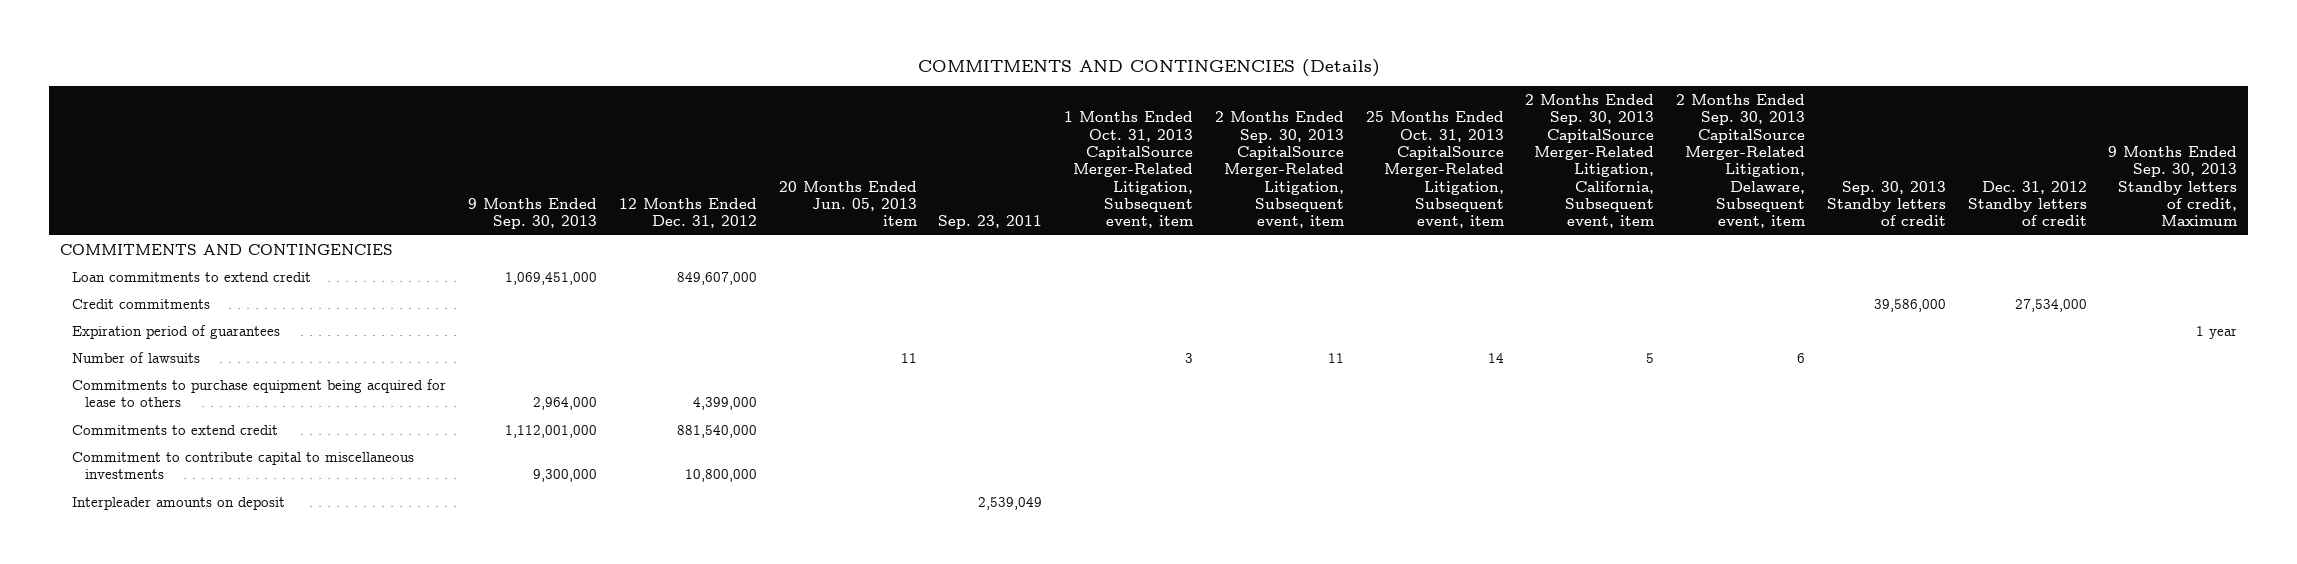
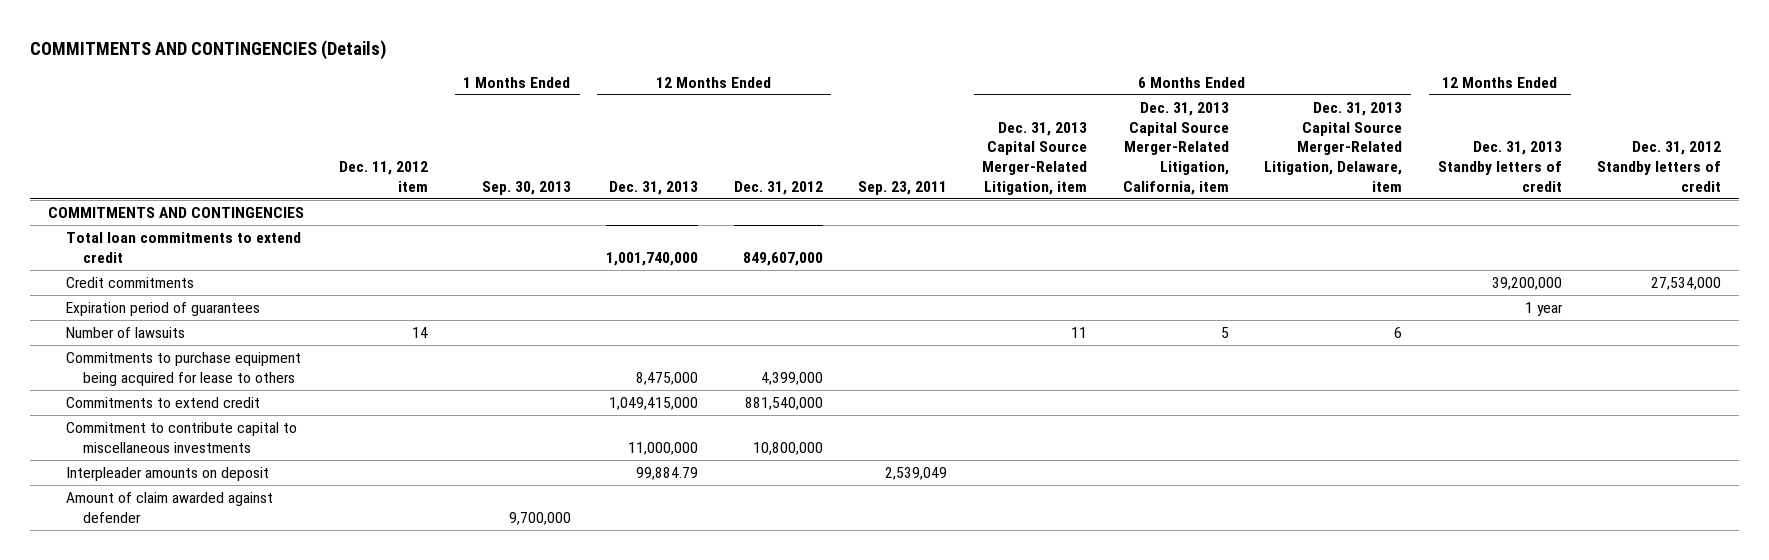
- | 9 Months Ended Sep. 30, 2013 | 12 Months Ended Dec. 31, 2012 | 20 Months Ended Jun. 05, 2013 item | Sep. 23, 2011 | 1 Months Ended Oct. 31, 2013 CapitalSource Merger-Related Litigation, Subsequent event, item | 2 Months Ended Sep. 30, 2013 CapitalSource Merger-Related Litigation, Subsequent event, item | 25 Months Ended Oct. 31, 2013 CapitalSource Merger-Related Litigation, Subsequent event, item | 2 Months Ended Sep. 30, 2013 CapitalSource Merger-Related Litigation, California, Subsequent event, item | 2 Months Ended Sep. 30, 2013 CapitalSource Merger-Related Litigation, Delaware, Subsequent event, item | Sep. 30, 2013 Standby letters of credit | Dec. 31, 2012 Standby letters of credit | 9 Months Ended Sep. 30, 2013 Standby letters of credit, Maximum
+ | Dec. 11, 2012 item | 1 Months Ended Sep. 30, 2013 | 12 Months Ended Dec. 31, 2013 | 12 Months Ended Dec. 31, 2012 | Sep. 23, 2011 | 6 Months Ended Dec. 31, 2013 Capital Source Merger-Related Litigation, item | 6 Months Ended Dec. 31, 2013 Capital Source Merger-Related Litigation, California, item | 6 Months Ended Dec. 31, 2013 Capital Source Merger-Related Litigation, Delaware, item | 12 Months Ended Dec. 31, 2013 Standby letters of credit | Dec. 31, 2012 Standby letters of credit
- Loan commitments to extend credit | 1,069,451,000 | 849,607,000 | | | | | | | | | |
+ Total loan commitments to extend credit | | | 1,001,740,000 | 849,607,000 | | | | | |
+ Amount of claim awarded against defender | | 9,700,000 | | | | | | | |

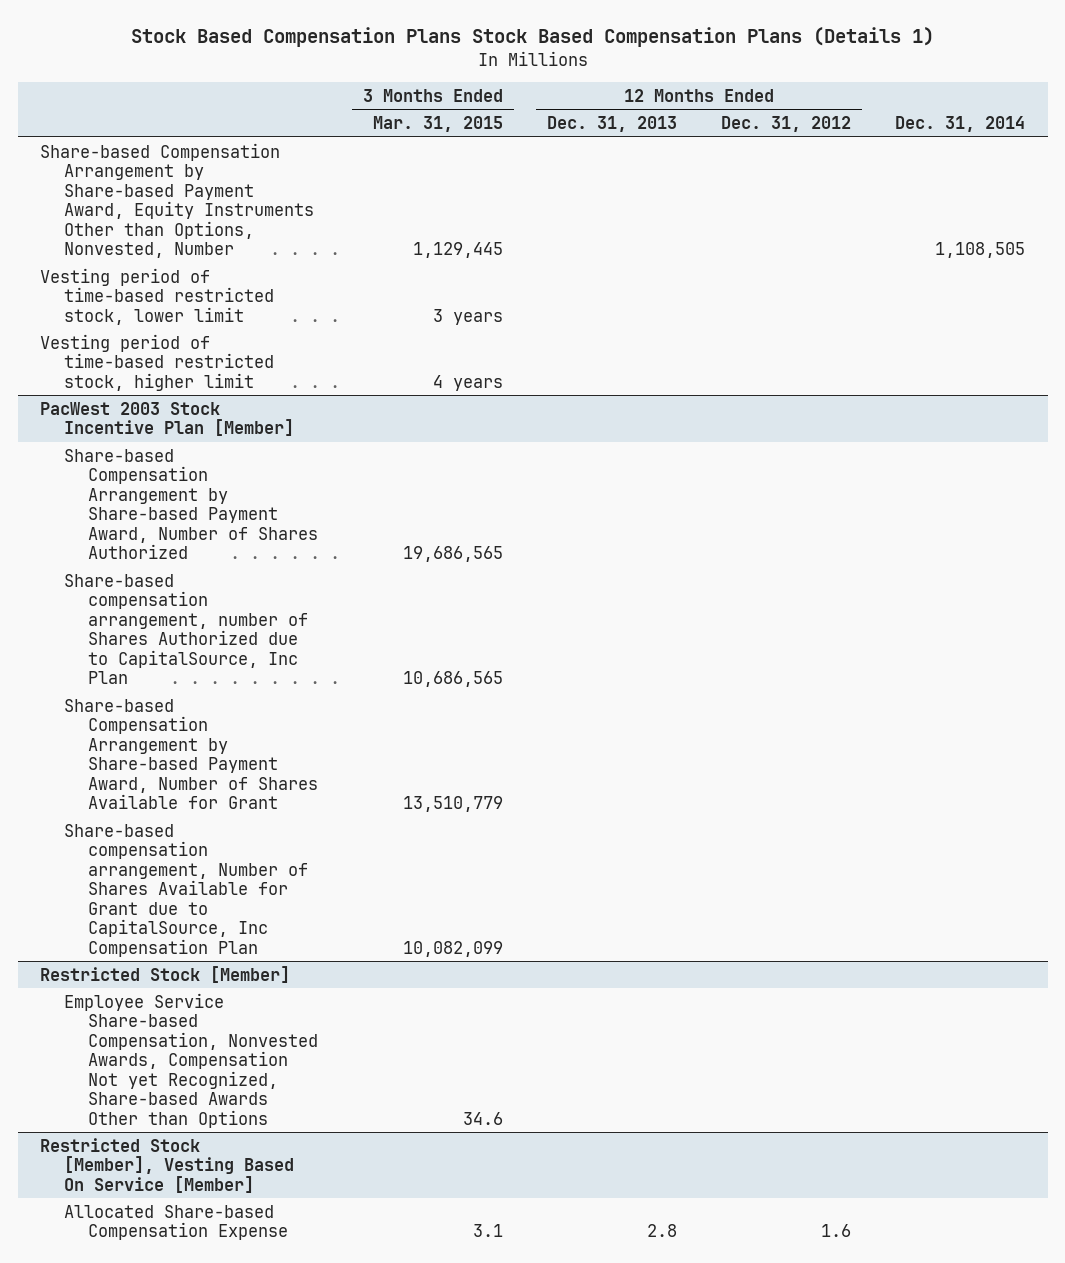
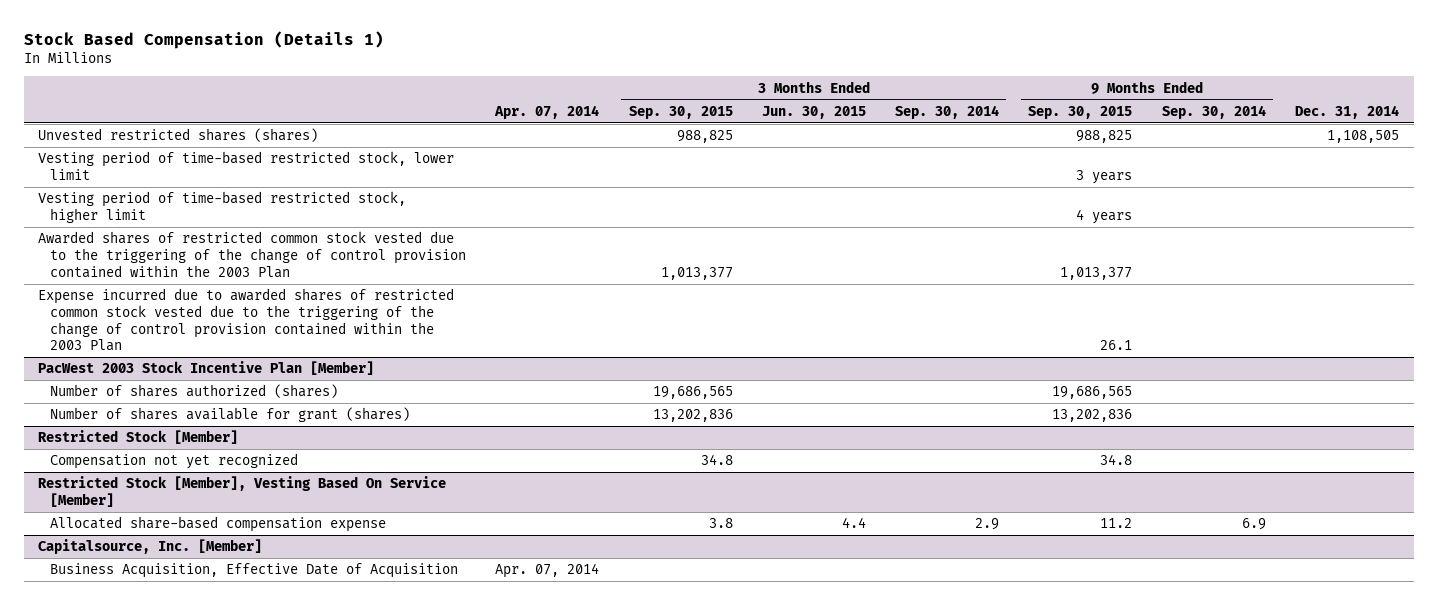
- Stock Based Compensation Plans Stock Based Compensation Plans (Details 1)
+ Stock Based Compensation (Details 1)
- | 3 Months Ended Mar. 31, 2015 | 12 Months Ended Dec. 31, 2013 | 12 Months Ended Dec. 31, 2012 | Dec. 31, 2014
+ | Apr. 07, 2014 | 3 Months Ended Sep. 30, 2015 | 3 Months Ended Jun. 30, 2015 | 3 Months Ended Sep. 30, 2014 | 9 Months Ended Sep. 30, 2015 | 9 Months Ended Sep. 30, 2014 | Dec. 31, 2014
- Share-based Compensation Arrangement by Share-based Payment Award, Equity Instruments Other than Options, Nonvested, Number | 1,129,445 | | | 1,108,505
+ Unvested restricted shares (shares) | | 988,825 | | | 988,825 | | 1,108,505
+ Awarded shares of restricted common stock vested due to the triggering of the change of control provision contained within the 2003 Plan | | 1,013,377 | | | 1,013,377 | |
+ Expense incurred due to awarded shares of restricted common stock vested due to the triggering of the change of control provision contained within the 2003 Plan | | | | | 26.1 | |
@ PacWest 2003 Stock Incentive Plan [Member]
- Share-based Compensation Arrangement by Share-based Payment Award, Number of Shares Authorized | 19,686,565 | | |
- Share-based compensation arrangement, number of Shares Authorized due to CapitalSource, Inc Plan | 10,686,565 | | |
- Share-based Compensation Arrangement by Share-based Payment Award, Number of Shares Available for Grant | 13,510,779 | | |
- Share-based compensation arrangement, Number of Shares Available for Grant due to CapitalSource, Inc Compensation Plan | 10,082,099 | | |
+ Number of shares authorized (shares) | | 19,686,565 | | | 19,686,565 | |
+ Number of shares available for grant (shares) | | 13,202,836 | | | 13,202,836 | |
@ Restricted Stock [Member]
- Employee Service Share-based Compensation, Nonvested Awards, Compensation Not yet Recognized, Share-based Awards Other than Options | 34.6 | | |
+ Compensation not yet recognized | | 34.8 | | | 34.8 | |
@ Restricted Stock [Member], Vesting Based On Service [Member]
- Allocated Share-based Compensation Expense | 3.1 | 2.8 | 1.6 |
+ Allocated share-based compensation expense | | 3.8 | 4.4 | 2.9 | 11.2 | 6.9 |
+ Capitalsource, Inc. [Member]
+ Business Acquisition, Effective Date of Acquisition | Apr. 07, 2014 | | | | | |

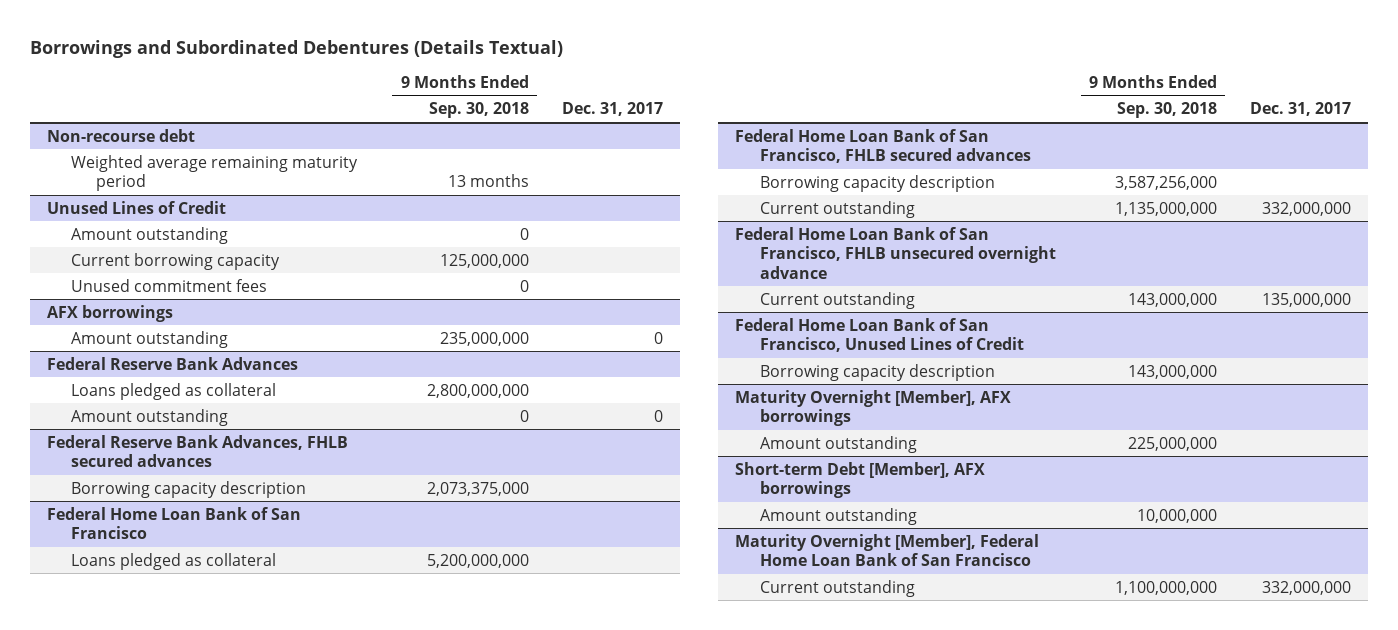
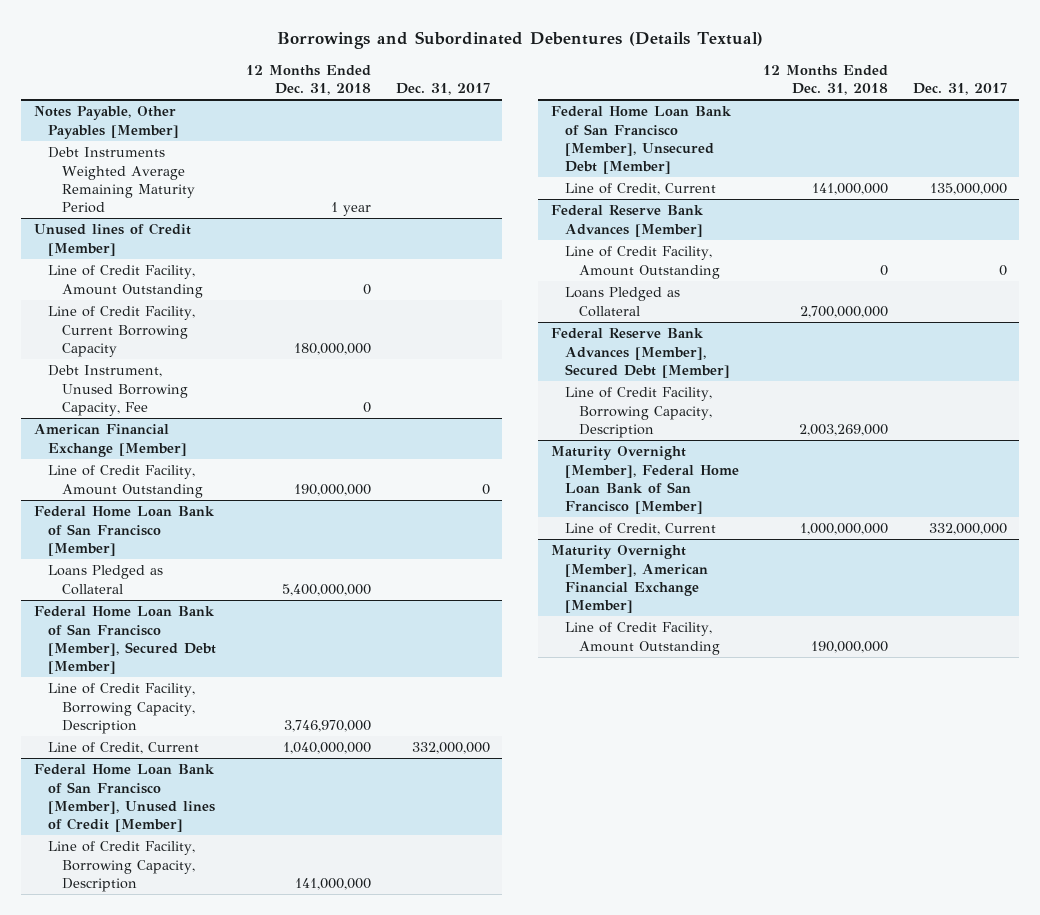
- | 9 Months Ended Sep. 30, 2018 | Dec. 31, 2017
+ | 12 Months Ended Dec. 31, 2018 | Dec. 31, 2017
- Non-recourse debt
- Weighted average remaining maturity period | 13 months |
- Unused Lines of Credit
- Amount outstanding | 0 |
- Current borrowing capacity | 125,000,000 |
- Unused commitment fees | 0 |
- AFX borrowings
- Amount outstanding | 235,000,000 | 0
- Federal Reserve Bank Advances
- Loans pledged as collateral | 2,800,000,000 |
- Amount outstanding | 0 | 0
- Federal Reserve Bank Advances, FHLB secured advances
- Borrowing capacity description | 2,073,375,000 |
- Federal Home Loan Bank of San Francisco
- Loans pledged as collateral | 5,200,000,000 |
- Federal Home Loan Bank of San Francisco, FHLB secured advances
- Borrowing capacity description | 3,587,256,000 |
- Current outstanding | 1,135,000,000 | 332,000,000
- Federal Home Loan Bank of San Francisco, FHLB unsecured overnight advance
- Current outstanding | 143,000,000 | 135,000,000
- Federal Home Loan Bank of San Francisco, Unused Lines of Credit
- Borrowing capacity description | 143,000,000 |
- Maturity Overnight [Member], AFX borrowings
- Amount outstanding | 225,000,000 |
- Short-term Debt [Member], AFX borrowings
- Amount outstanding | 10,000,000 |
- Maturity Overnight [Member], Federal Home Loan Bank of San Francisco
- Current outstanding | 1,100,000,000 | 332,000,000
+ Notes Payable, Other Payables [Member]
+ Debt Instruments Weighted Average Remaining Maturity Period | 1 year |
+ Unused lines of Credit [Member]
+ Line of Credit Facility, Amount Outstanding | 0 |
+ Line of Credit Facility, Current Borrowing Capacity | 180,000,000 |
+ Debt Instrument, Unused Borrowing Capacity, Fee | 0 |
+ American Financial Exchange [Member]
+ Line of Credit Facility, Amount Outstanding | 190,000,000 | 0
+ Federal Home Loan Bank of San Francisco [Member]
+ Loans Pledged as Collateral | 5,400,000,000 |
+ Federal Home Loan Bank of San Francisco [Member], Secured Debt [Member]
+ Line of Credit Facility, Borrowing Capacity, Description | 3,746,970,000 |
+ Line of Credit, Current | 1,040,000,000 | 332,000,000
+ Federal Home Loan Bank of San Francisco [Member], Unused lines of Credit [Member]
+ Line of Credit Facility, Borrowing Capacity, Description | 141,000,000 |
+ Federal Home Loan Bank of San Francisco [Member], Unsecured Debt [Member]
+ Line of Credit, Current | 141,000,000 | 135,000,000
+ Federal Reserve Bank Advances [Member]
+ Line of Credit Facility, Amount Outstanding | 0 | 0
+ Loans Pledged as Collateral | 2,700,000,000 |
+ Federal Reserve Bank Advances [Member], Secured Debt [Member]
+ Line of Credit Facility, Borrowing Capacity, Description | 2,003,269,000 |
+ Maturity Overnight [Member], Federal Home Loan Bank of San Francisco [Member]
+ Line of Credit, Current | 1,000,000,000 | 332,000,000
+ Maturity Overnight [Member], American Financial Exchange [Member]
+ Line of Credit Facility, Amount Outstanding | 190,000,000 |

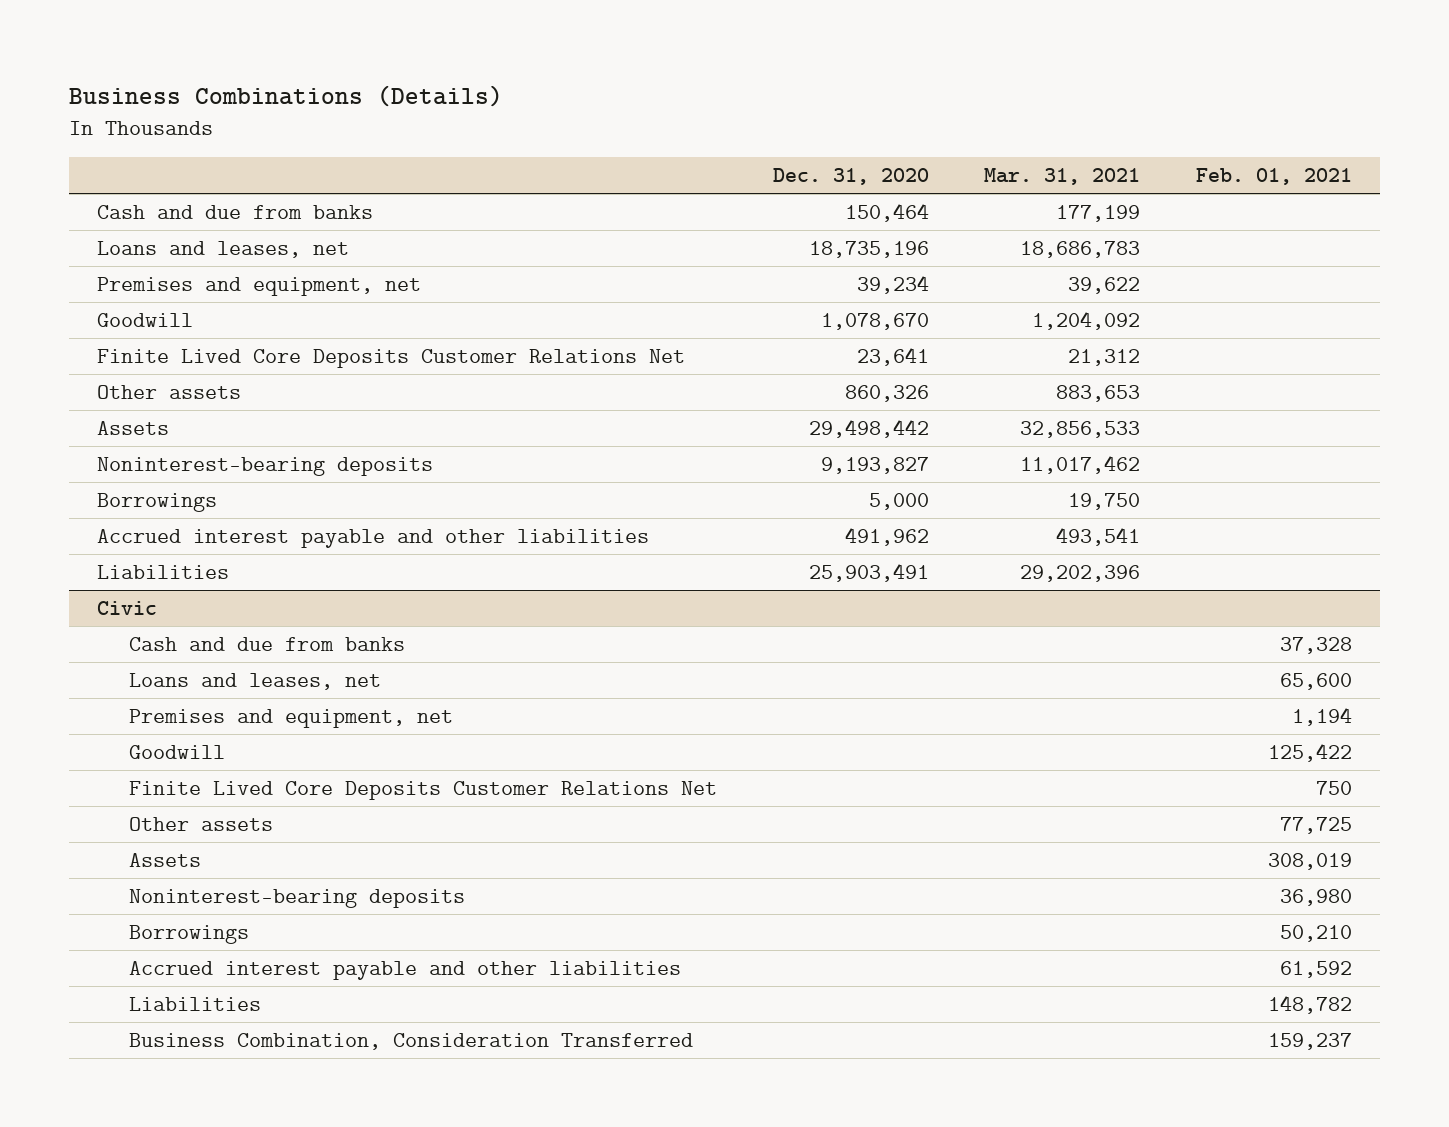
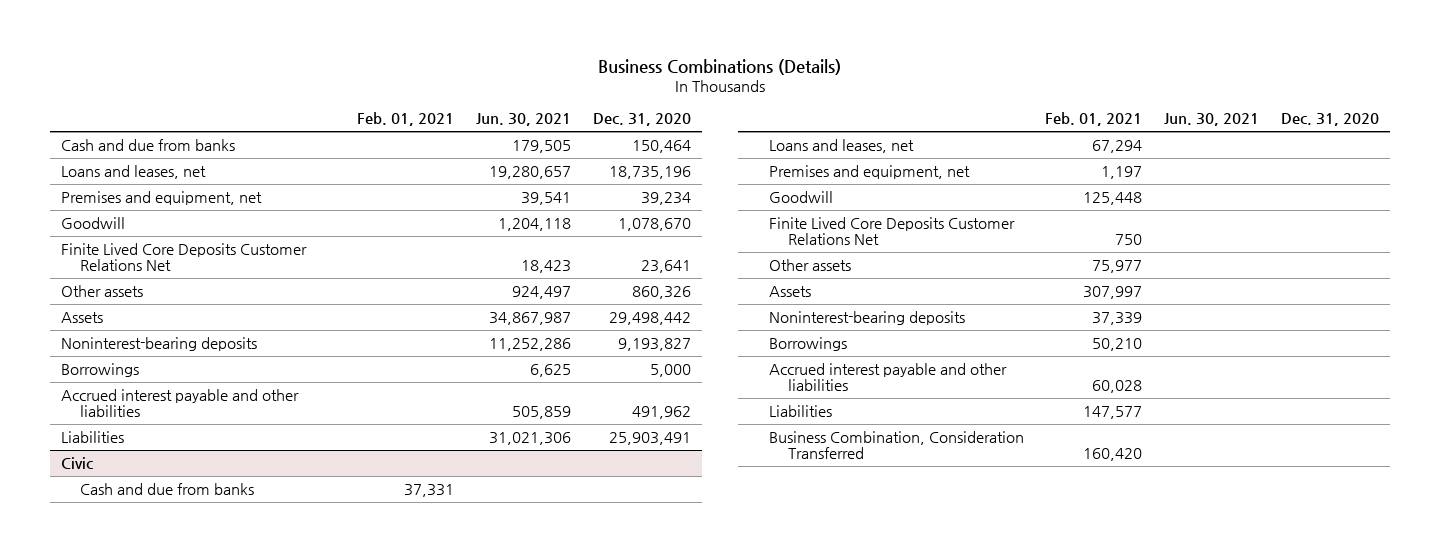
- | Dec. 31, 2020 | Mar. 31, 2021 | Feb. 01, 2021
+ | Feb. 01, 2021 | Jun. 30, 2021 | Dec. 31, 2020
@ Civic
- Cash and due from banks | | | 37,328
- Loans and leases, net | | | 65,600
- Premises and equipment, net | | | 1,194
- Goodwill | | | 125,422
+ Cash and due from banks | 37,331 | |
+ Loans and leases, net | 67,294 | |
+ Premises and equipment, net | 1,197 | |
+ Goodwill | 125,448 | |
- Other assets | | | 77,725
- Assets | | | 308,019
- Noninterest-bearing deposits | | | 36,980
+ Other assets | 75,977 | |
+ Assets | 307,997 | |
+ Noninterest-bearing deposits | 37,339 | |
- Accrued interest payable and other liabilities | | | 61,592
- Liabilities | | | 148,782
- Business Combination, Consideration Transferred | | | 159,237
+ Accrued interest payable and other liabilities | 60,028 | |
+ Liabilities | 147,577 | |
+ Business Combination, Consideration Transferred | 160,420 | |

